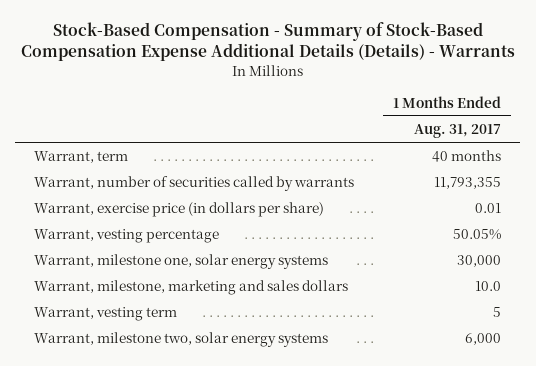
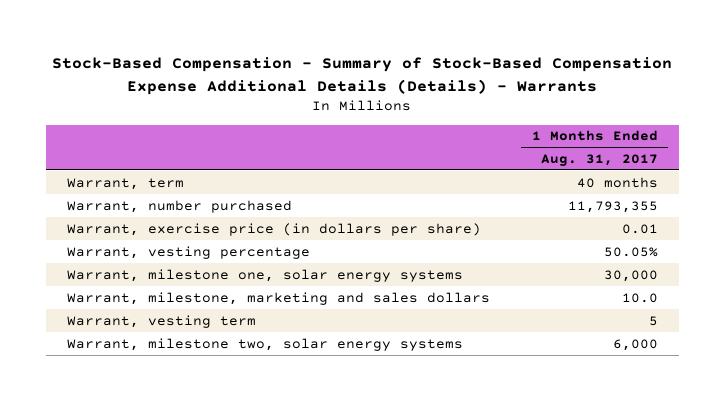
- Warrant, number of securities called by warrants | 11,793,355
+ Warrant, number purchased | 11,793,355

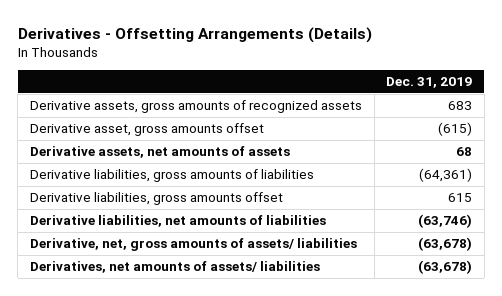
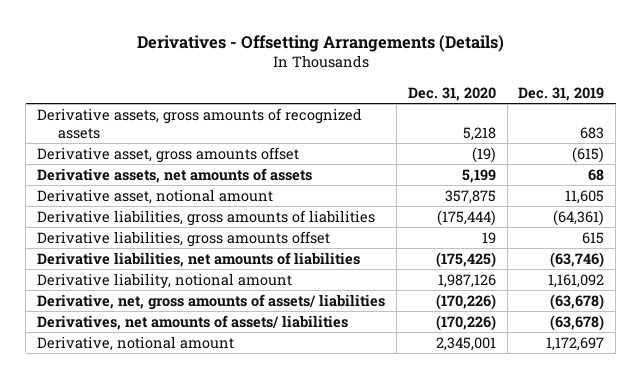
- | Dec. 31, 2019
+ | Dec. 31, 2020 | Dec. 31, 2019
+ Derivative asset, notional amount | 357,875 | 11,605
+ Derivative liability, notional amount | 1,987,126 | 1,161,092
+ Derivative, notional amount | 2,345,001 | 1,172,697

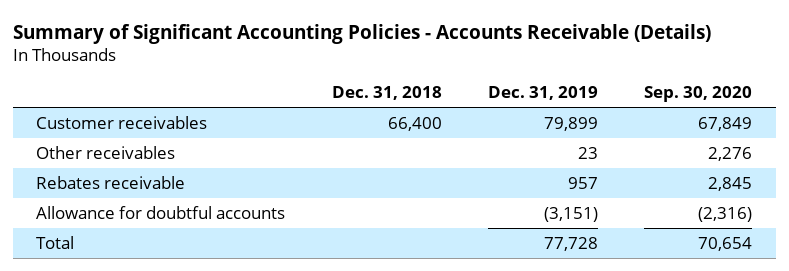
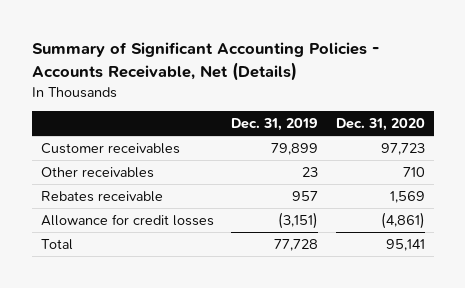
- Summary of Significant Accounting Policies - Accounts Receivable (Details)
+ Summary of Significant Accounting Policies - Accounts Receivable, Net (Details)
- | Dec. 31, 2018 | Dec. 31, 2019 | Sep. 30, 2020
+ | Dec. 31, 2019 | Dec. 31, 2020
- Allowance for doubtful accounts | | (3,151) | (2,316)
+ Allowance for credit losses | (3,151) | (4,861)

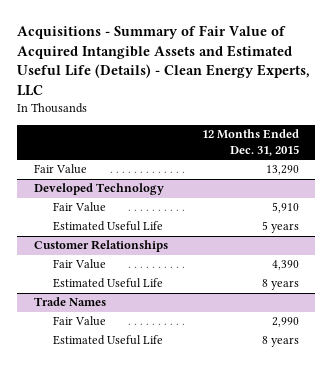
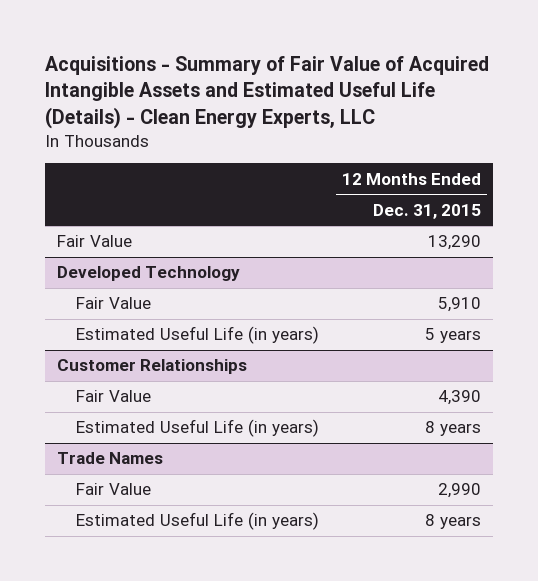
@ Developed Technology
- Estimated Useful Life | 5 years
+ Estimated Useful Life (in years) | 5 years
@ Customer Relationships
- Estimated Useful Life | 8 years
+ Estimated Useful Life (in years) | 8 years
@ Trade Names
- Estimated Useful Life | 8 years
+ Estimated Useful Life (in years) | 8 years

